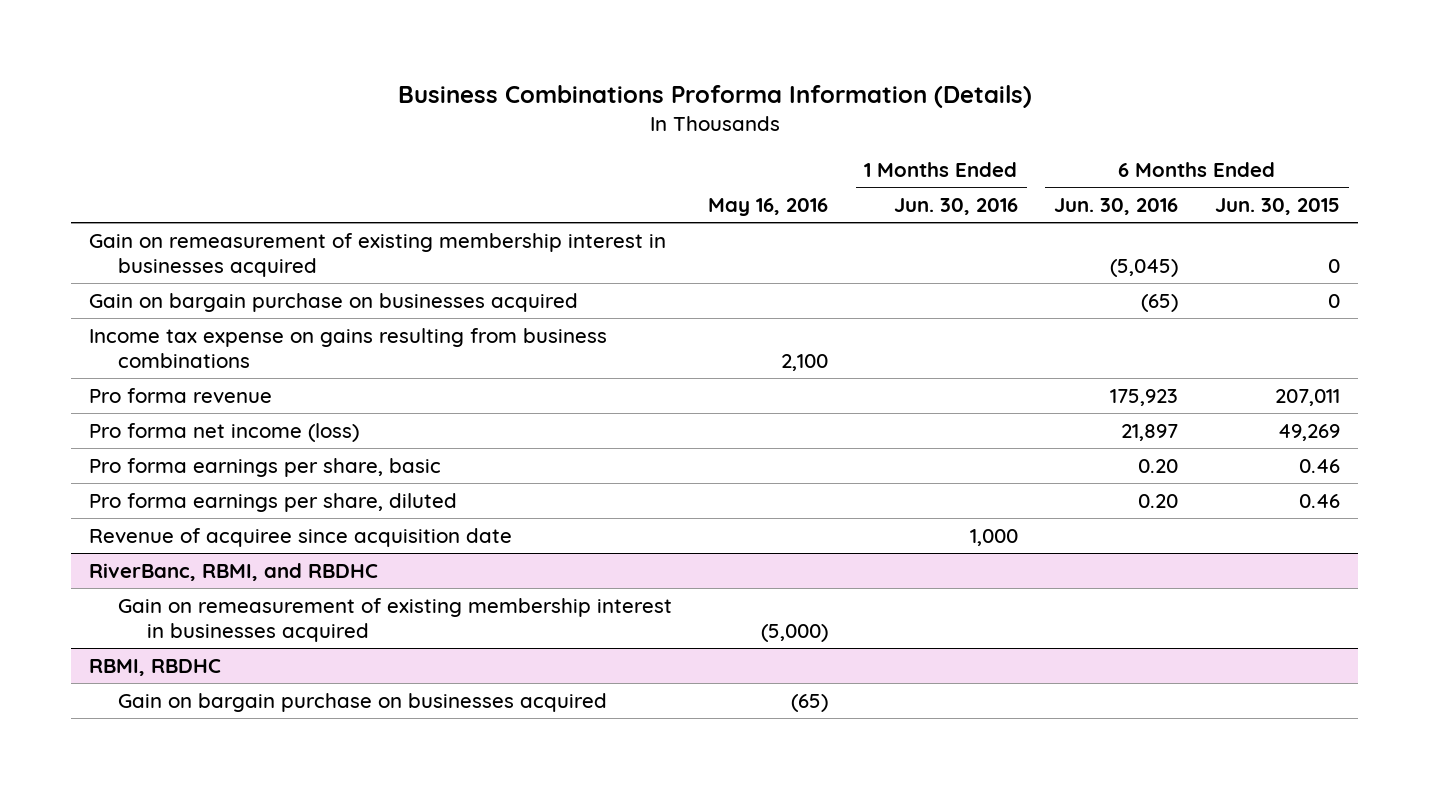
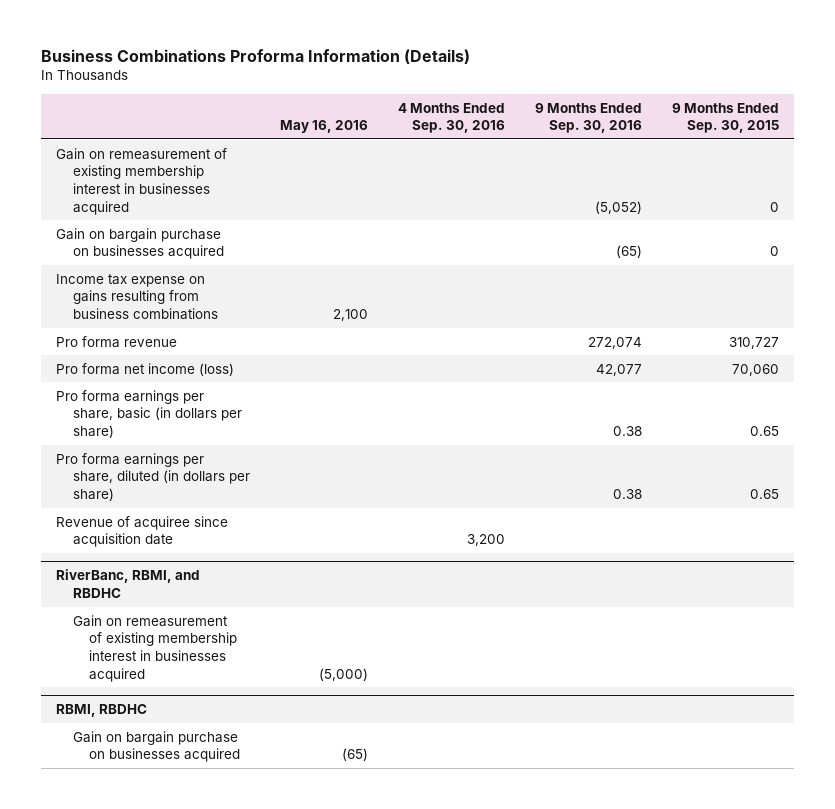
- | May 16, 2016 | 1 Months Ended Jun. 30, 2016 | 6 Months Ended Jun. 30, 2016 | 6 Months Ended Jun. 30, 2015
+ | May 16, 2016 | 4 Months Ended Sep. 30, 2016 | 9 Months Ended Sep. 30, 2016 | 9 Months Ended Sep. 30, 2015
- Pro forma earnings per share, basic | | | 0.20 | 0.46
- Pro forma earnings per share, diluted | | | 0.20 | 0.46
+ Pro forma earnings per share, basic (in dollars per share) | | | 0.38 | 0.65
+ Pro forma earnings per share, diluted (in dollars per share) | | | 0.38 | 0.65

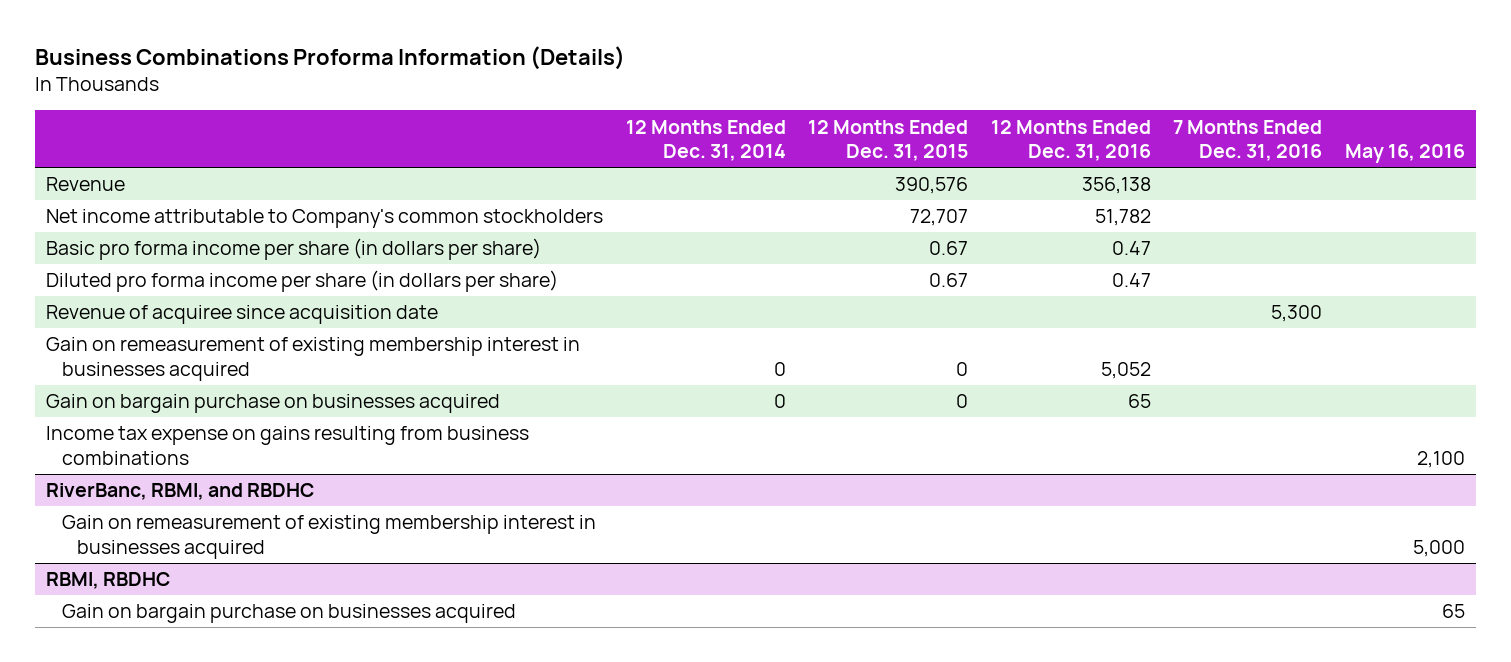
- | May 16, 2016 | 4 Months Ended Sep. 30, 2016 | 9 Months Ended Sep. 30, 2016 | 9 Months Ended Sep. 30, 2015
+ | 12 Months Ended Dec. 31, 2014 | 12 Months Ended Dec. 31, 2015 | 12 Months Ended Dec. 31, 2016 | 7 Months Ended Dec. 31, 2016 | May 16, 2016
+ Revenue | | 390,576 | 356,138 | |
+ Net income attributable to Company's common stockholders | | 72,707 | 51,782 | |
+ Basic pro forma income per share (in dollars per share) | | 0.67 | 0.47 | |
+ Diluted pro forma income per share (in dollars per share) | | 0.67 | 0.47 | |
moved up: Revenue of acquiree since acquisition date | | | | 5,300 |
- Pro forma revenue | | | 272,074 | 310,727
- Pro forma net income (loss) | | | 42,077 | 70,060
- Pro forma earnings per share, basic (in dollars per share) | | | 0.38 | 0.65
- Pro forma earnings per share, diluted (in dollars per share) | | | 0.38 | 0.65
@ RiverBanc, RBMI, and RBDHC
- Gain on remeasurement of existing membership interest in businesses acquired | (5,000) | | |
+ Gain on remeasurement of existing membership interest in businesses acquired | | | | | 5,000
@ RBMI, RBDHC
- Gain on bargain purchase on businesses acquired | (65) | | |
+ Gain on bargain purchase on businesses acquired | | | | | 65

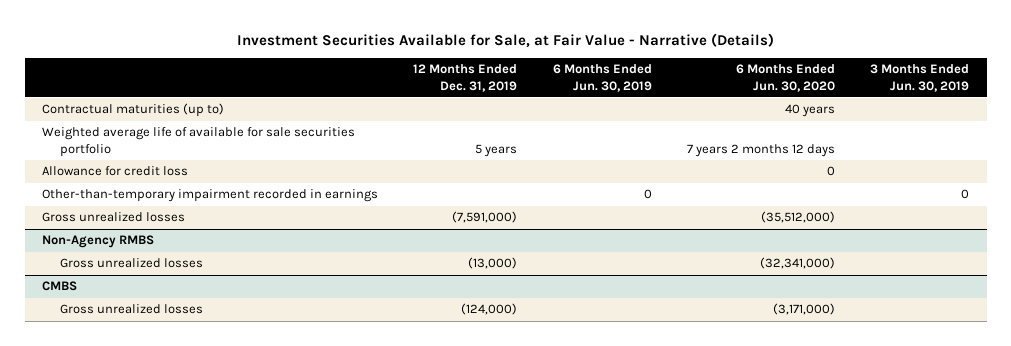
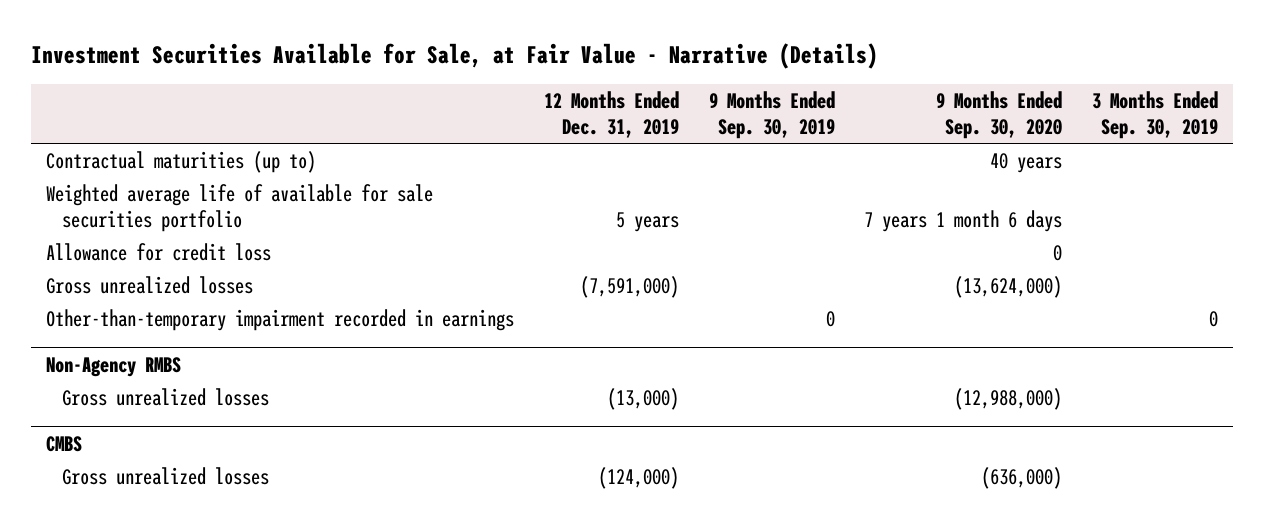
- | 12 Months Ended Dec. 31, 2019 | 6 Months Ended Jun. 30, 2019 | 6 Months Ended Jun. 30, 2020 | 3 Months Ended Jun. 30, 2019
+ | 12 Months Ended Dec. 31, 2019 | 9 Months Ended Sep. 30, 2019 | 9 Months Ended Sep. 30, 2020 | 3 Months Ended Sep. 30, 2019
moved down: Other-than-temporary impairment recorded in earnings | | 0 | | 0

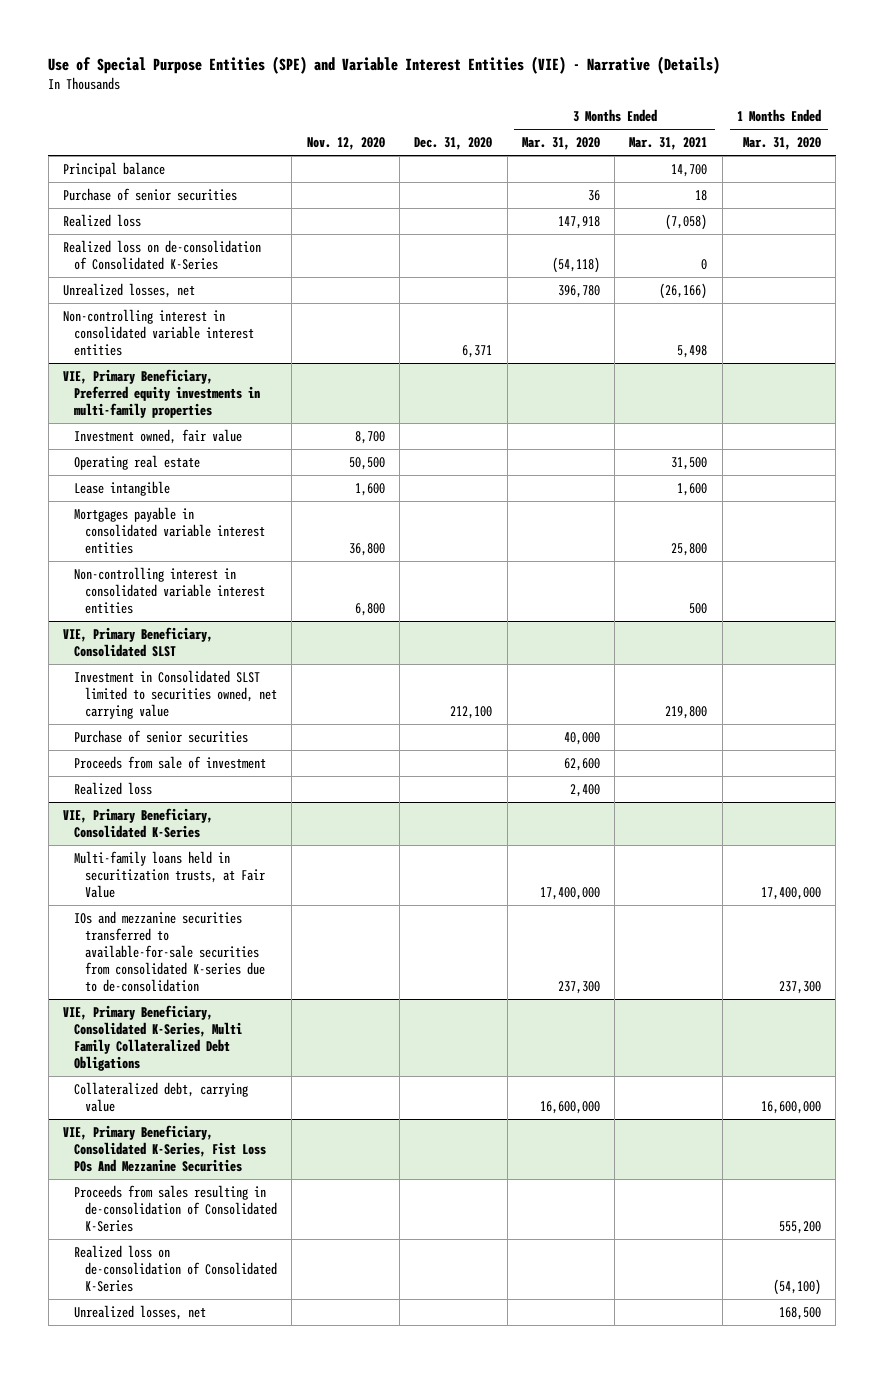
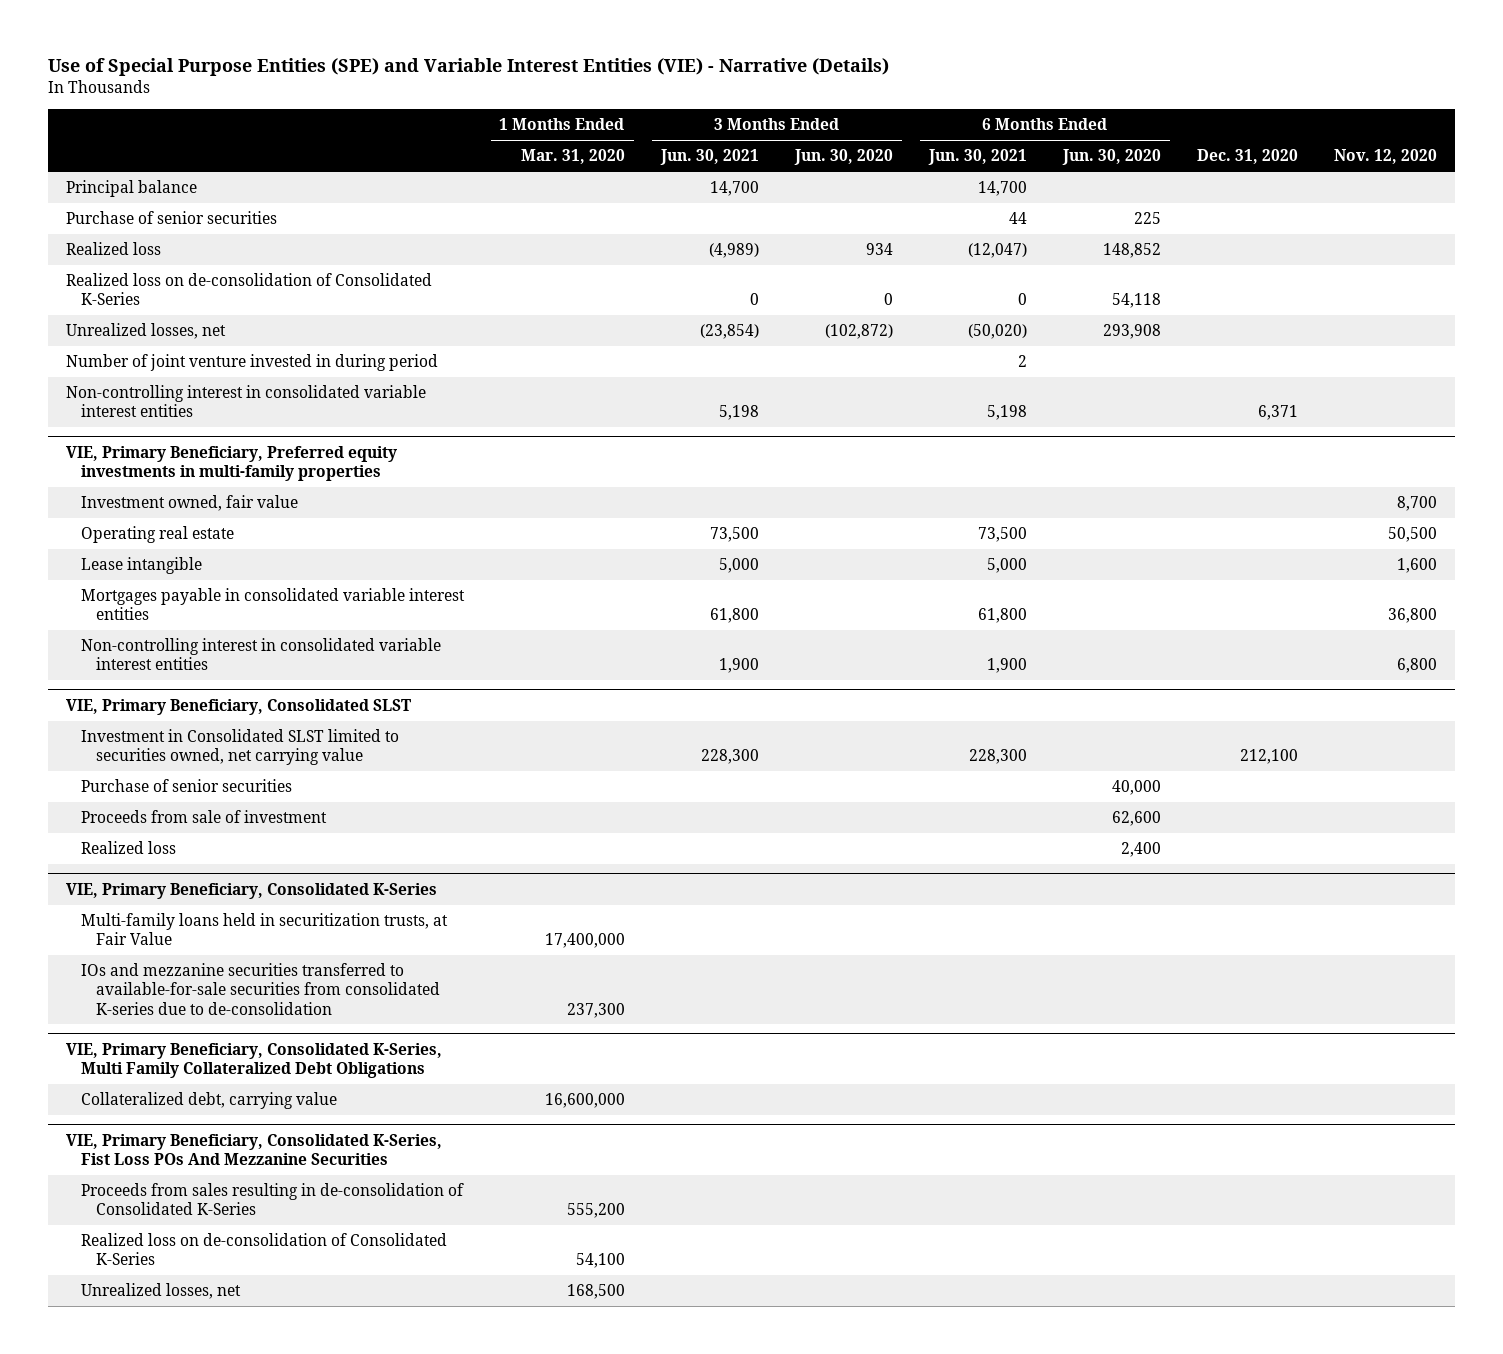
- | Nov. 12, 2020 | Dec. 31, 2020 | 3 Months Ended Mar. 31, 2020 | 3 Months Ended Mar. 31, 2021 | 1 Months Ended Mar. 31, 2020
+ | 1 Months Ended Mar. 31, 2020 | 3 Months Ended Jun. 30, 2021 | 3 Months Ended Jun. 30, 2020 | 6 Months Ended Jun. 30, 2021 | 6 Months Ended Jun. 30, 2020 | Dec. 31, 2020 | Nov. 12, 2020
+ Number of joint venture invested in during period | | | | 2 | | |
@ VIE, Primary Beneficiary, Consolidated K-Series, Fist Loss POs And Mezzanine Securities
- Realized loss on de-consolidation of Consolidated K-Series | | | | | (54,100)
+ Realized loss on de-consolidation of Consolidated K-Series | 54,100 | | | | | |

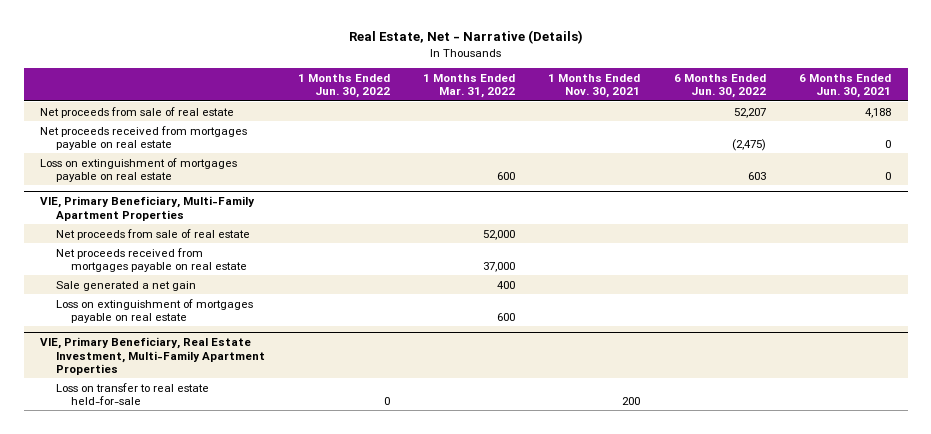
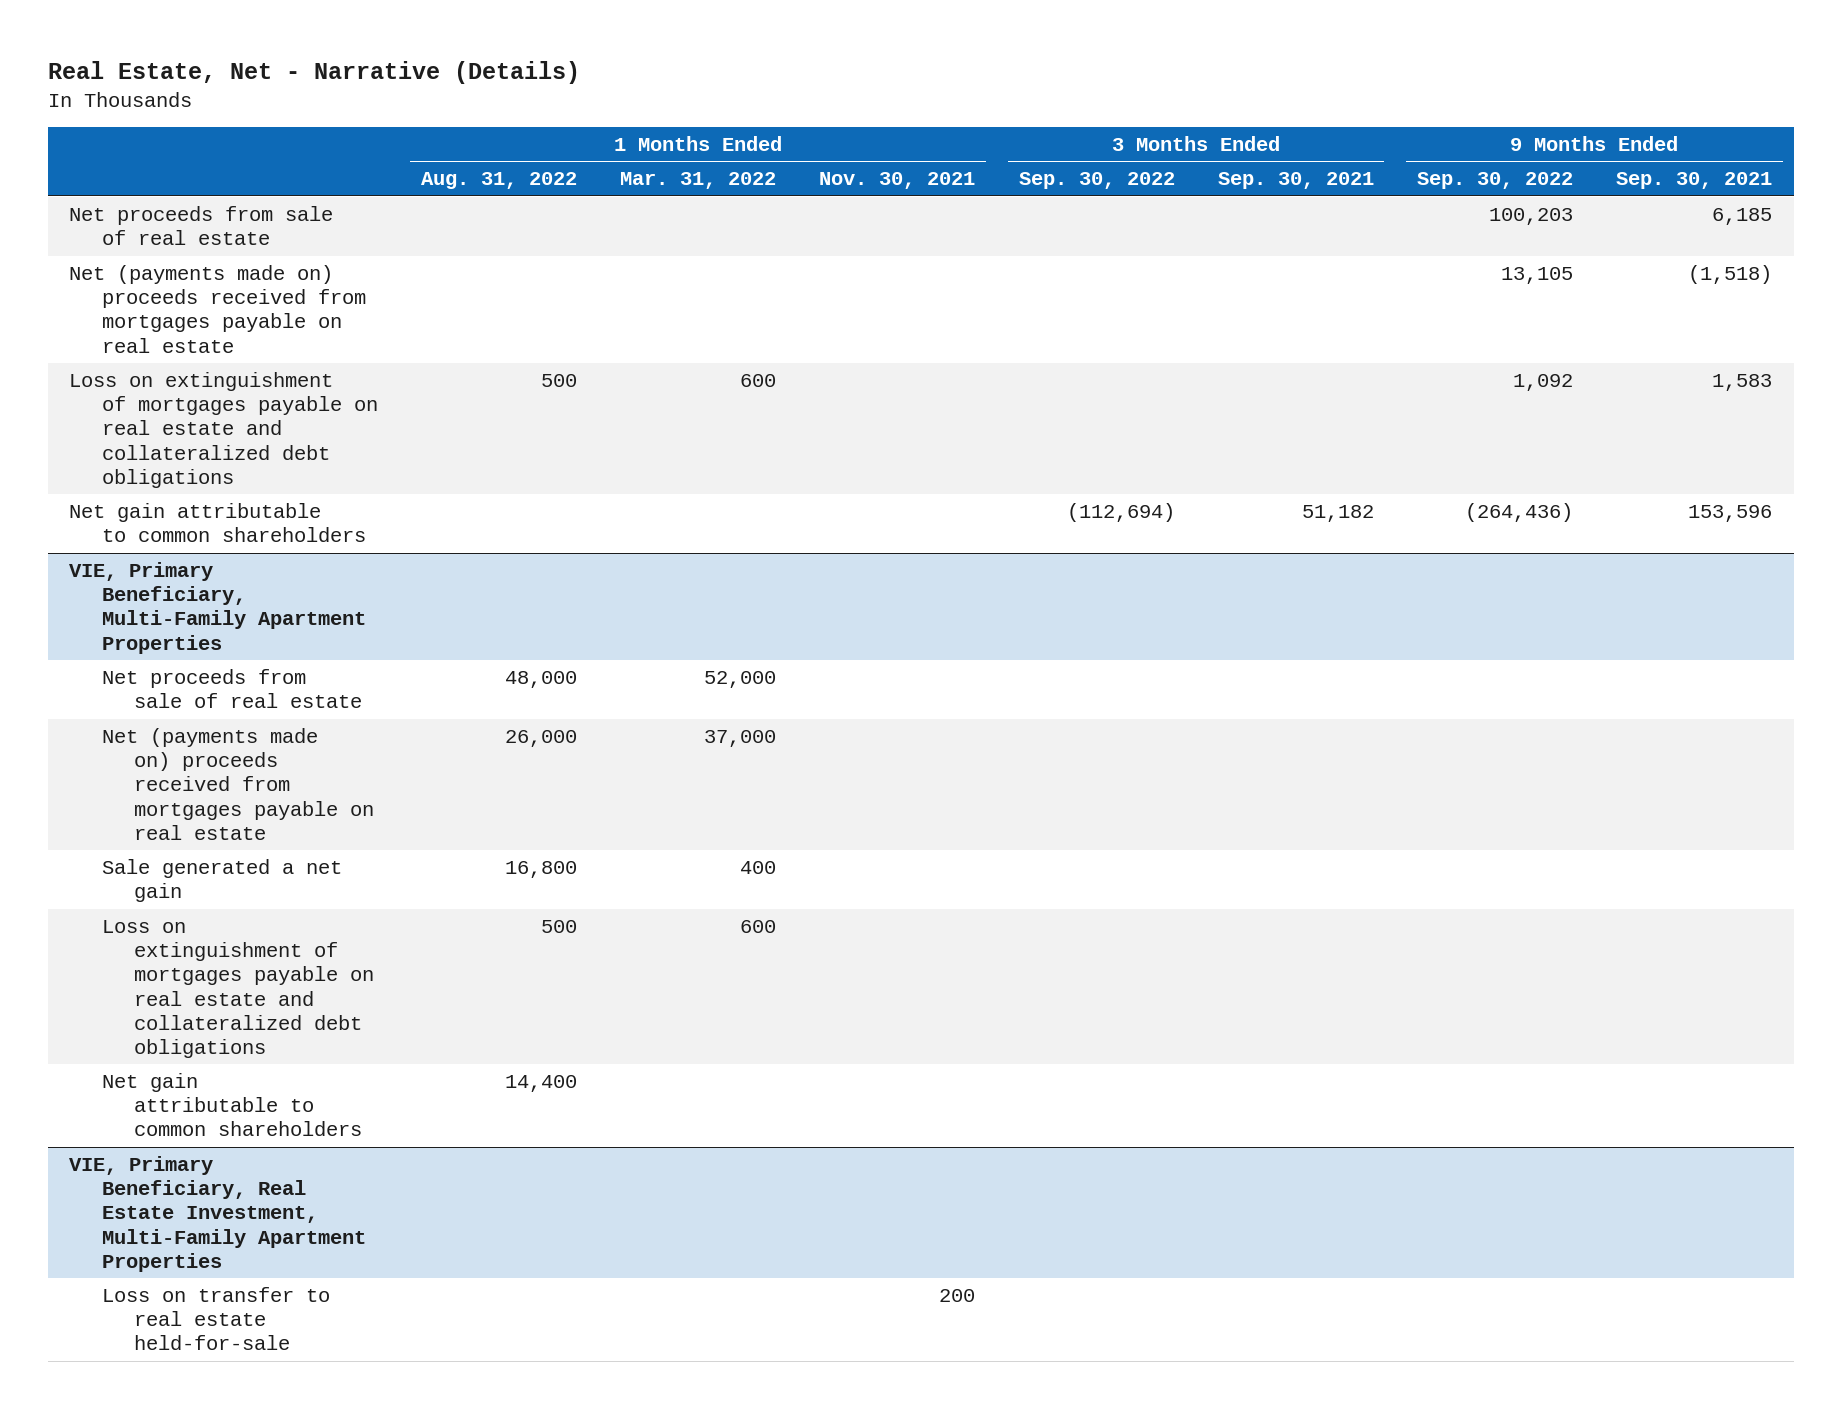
- | 1 Months Ended Jun. 30, 2022 | 1 Months Ended Mar. 31, 2022 | 1 Months Ended Nov. 30, 2021 | 6 Months Ended Jun. 30, 2022 | 6 Months Ended Jun. 30, 2021
+ | 1 Months Ended Aug. 31, 2022 | 1 Months Ended Mar. 31, 2022 | 1 Months Ended Nov. 30, 2021 | 3 Months Ended Sep. 30, 2022 | 3 Months Ended Sep. 30, 2021 | 9 Months Ended Sep. 30, 2022 | 9 Months Ended Sep. 30, 2021
- Net proceeds received from mortgages payable on real estate | | | | (2,475) | 0
- Loss on extinguishment of mortgages payable on real estate | | 600 | | 603 | 0
+ Net (payments made on) proceeds received from mortgages payable on real estate | | | | | | 13,105 | (1,518)
+ Loss on extinguishment of mortgages payable on real estate and collateralized debt obligations | 500 | 600 | | | | 1,092 | 1,583
+ Net gain attributable to common shareholders | | | | (112,694) | 51,182 | (264,436) | 153,596
@ VIE, Primary Beneficiary, Multi-Family Apartment Properties
- Net proceeds received from mortgages payable on real estate | | 37,000 | | |
+ Net (payments made on) proceeds received from mortgages payable on real estate | 26,000 | 37,000 | | | | |
- Loss on extinguishment of mortgages payable on real estate | | 600 | | |
+ Loss on extinguishment of mortgages payable on real estate and collateralized debt obligations | 500 | 600 | | | | |
+ Net gain attributable to common shareholders | 14,400 | | | | | |

